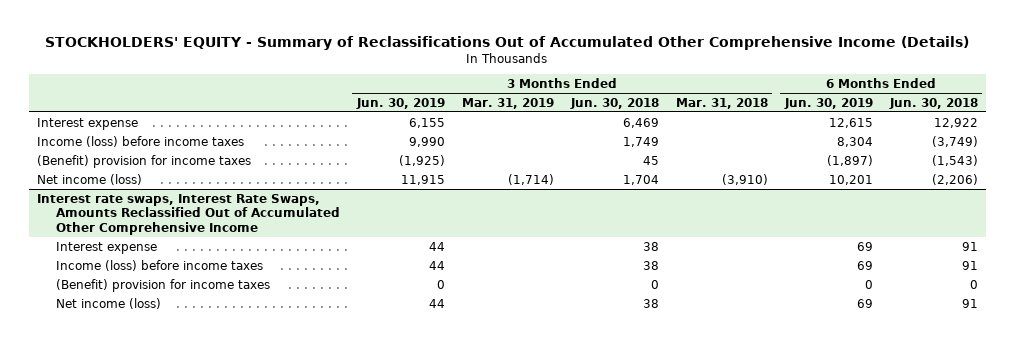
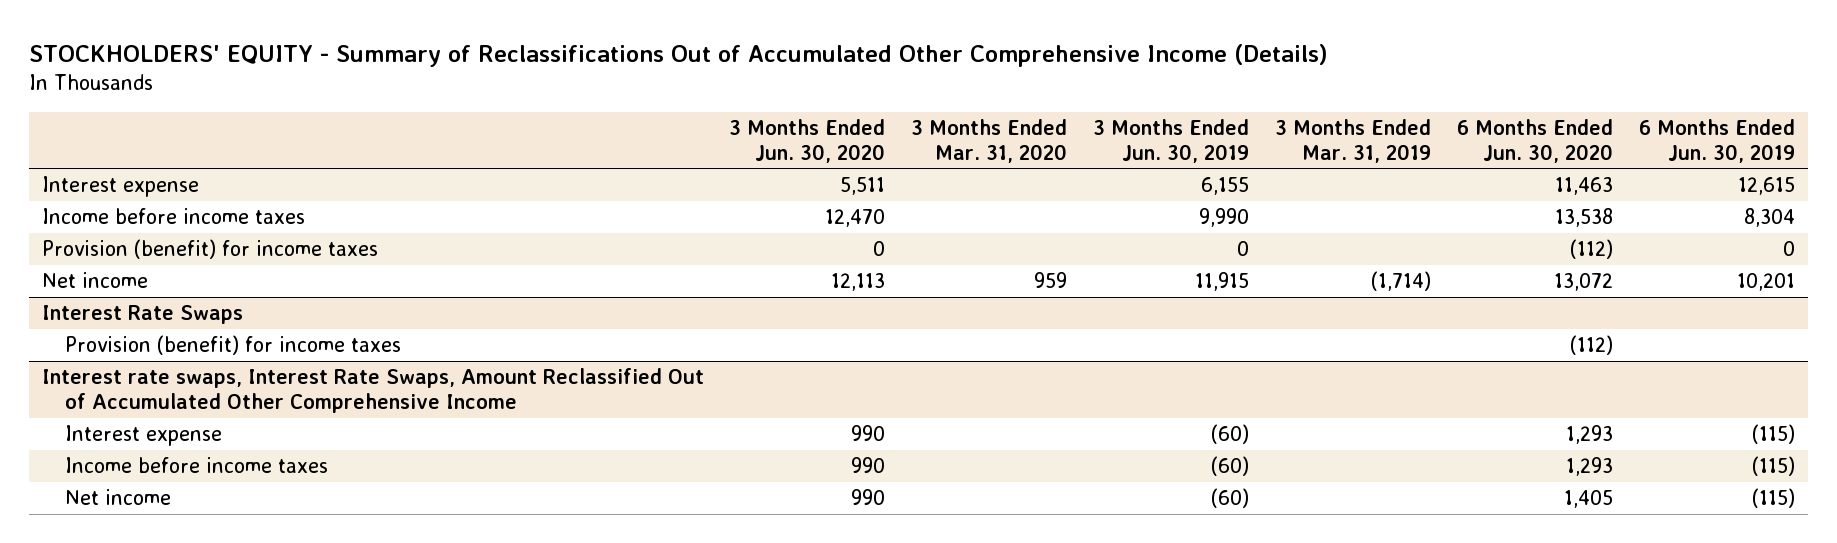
- | 3 Months Ended Jun. 30, 2019 | 3 Months Ended Mar. 31, 2019 | 3 Months Ended Jun. 30, 2018 | 3 Months Ended Mar. 31, 2018 | 6 Months Ended Jun. 30, 2019 | 6 Months Ended Jun. 30, 2018
+ | 3 Months Ended Jun. 30, 2020 | 3 Months Ended Mar. 31, 2020 | 3 Months Ended Jun. 30, 2019 | 3 Months Ended Mar. 31, 2019 | 6 Months Ended Jun. 30, 2020 | 6 Months Ended Jun. 30, 2019
- Income (loss) before income taxes | 9,990 | | 1,749 | | 8,304 | (3,749)
- (Benefit) provision for income taxes | (1,925) | | 45 | | (1,897) | (1,543)
- Net income (loss) | 11,915 | (1,714) | 1,704 | (3,910) | 10,201 | (2,206)
- Interest rate swaps, Interest Rate Swaps, Amounts Reclassified Out of Accumulated Other Comprehensive Income
- Interest expense | 44 | | 38 | | 69 | 91
- Income (loss) before income taxes | 44 | | 38 | | 69 | 91
- (Benefit) provision for income taxes | 0 | | 0 | | 0 | 0
- Net income (loss) | 44 | | 38 | | 69 | 91
+ Income before income taxes | 12,470 | | 9,990 | | 13,538 | 8,304
+ Provision (benefit) for income taxes | 0 | | 0 | | (112) | 0
+ Net income | 12,113 | 959 | 11,915 | (1,714) | 13,072 | 10,201
+ Interest Rate Swaps
+ Provision (benefit) for income taxes | | | | | (112) |
+ Interest rate swaps, Interest Rate Swaps, Amount Reclassified Out of Accumulated Other Comprehensive Income
+ Interest expense | 990 | | (60) | | 1,293 | (115)
+ Income before income taxes | 990 | | (60) | | 1,293 | (115)
+ Net income | 990 | | (60) | | 1,405 | (115)

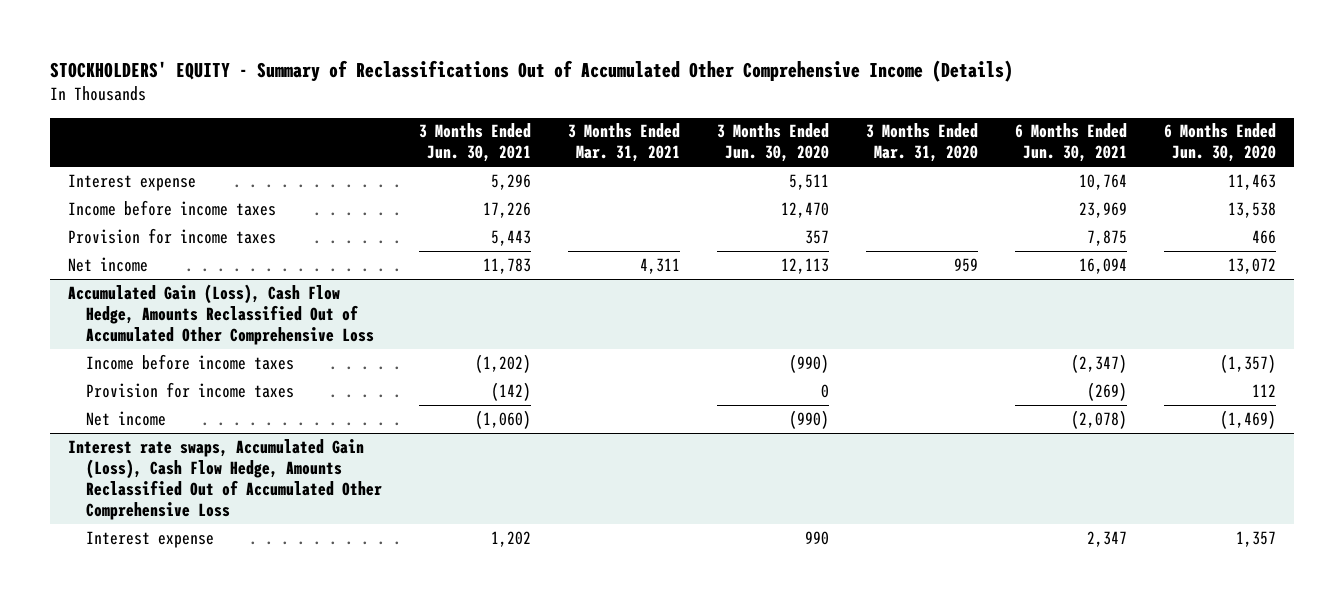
- | 3 Months Ended Jun. 30, 2020 | 3 Months Ended Mar. 31, 2020 | 3 Months Ended Jun. 30, 2019 | 3 Months Ended Mar. 31, 2019 | 6 Months Ended Jun. 30, 2020 | 6 Months Ended Jun. 30, 2019
+ | 3 Months Ended Jun. 30, 2021 | 3 Months Ended Mar. 31, 2021 | 3 Months Ended Jun. 30, 2020 | 3 Months Ended Mar. 31, 2020 | 6 Months Ended Jun. 30, 2021 | 6 Months Ended Jun. 30, 2020
- Provision (benefit) for income taxes | 0 | | 0 | | (112) | 0
+ Provision for income taxes | 5,443 | | 357 | | 7,875 | 466
- Interest Rate Swaps
- Provision (benefit) for income taxes | | | | | (112) |
- Interest rate swaps, Interest Rate Swaps, Amount Reclassified Out of Accumulated Other Comprehensive Income
- Interest expense | 990 | | (60) | | 1,293 | (115)
- Income before income taxes | 990 | | (60) | | 1,293 | (115)
- Net income | 990 | | (60) | | 1,405 | (115)
+ Accumulated Gain (Loss), Cash Flow Hedge, Amounts Reclassified Out of Accumulated Other Comprehensive Loss
+ Income before income taxes | (1,202) | | (990) | | (2,347) | (1,357)
+ Provision for income taxes | (142) | | 0 | | (269) | 112
+ Net income | (1,060) | | (990) | | (2,078) | (1,469)
+ Interest rate swaps, Accumulated Gain (Loss), Cash Flow Hedge, Amounts Reclassified Out of Accumulated Other Comprehensive Loss
+ Interest expense | 1,202 | | 990 | | 2,347 | 1,357

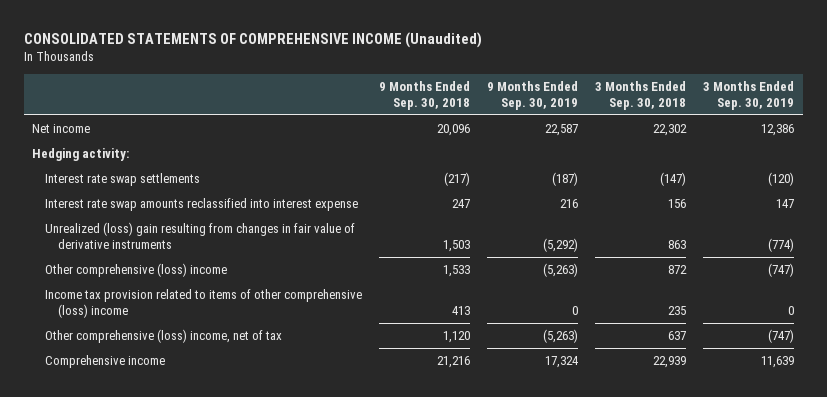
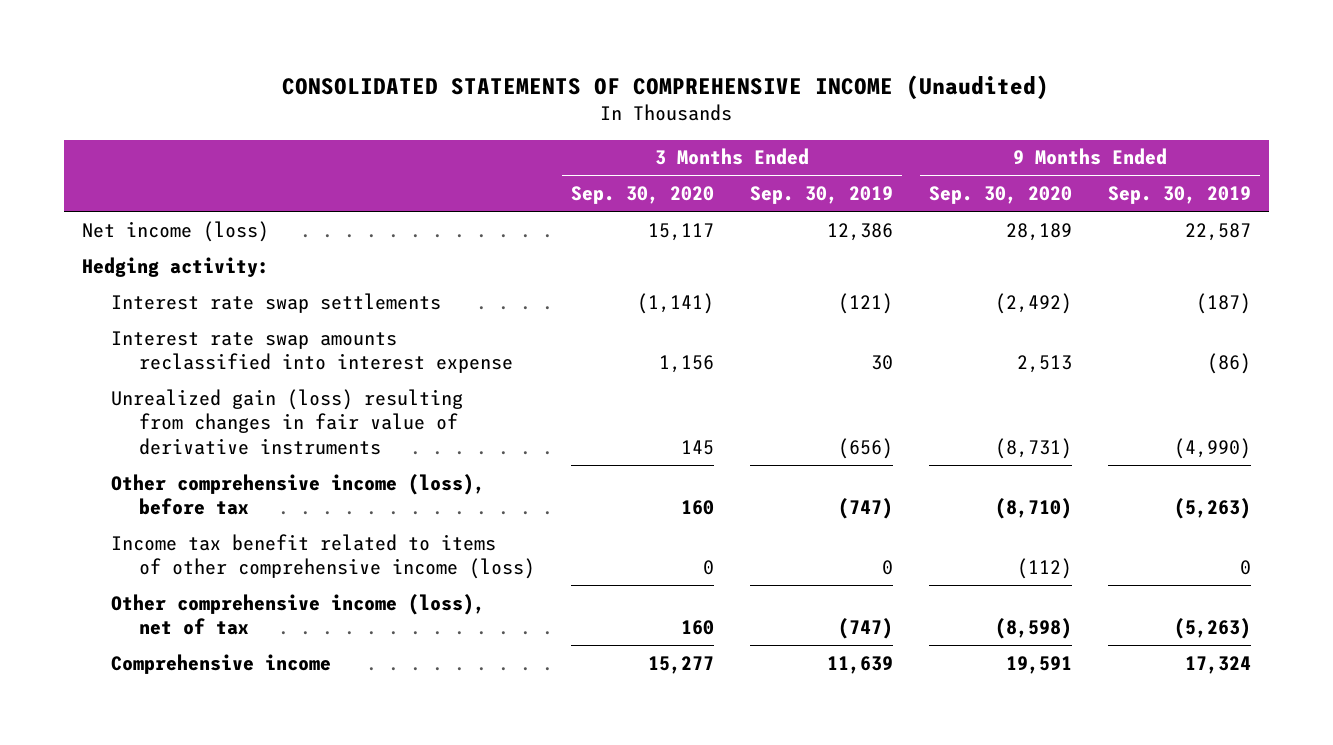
- | 9 Months Ended Sep. 30, 2018 | 9 Months Ended Sep. 30, 2019 | 3 Months Ended Sep. 30, 2018 | 3 Months Ended Sep. 30, 2019
+ | 3 Months Ended Sep. 30, 2020 | 3 Months Ended Sep. 30, 2019 | 9 Months Ended Sep. 30, 2020 | 9 Months Ended Sep. 30, 2019
- Net income | 20,096 | 22,587 | 22,302 | 12,386
+ Net income (loss) | 15,117 | 12,386 | 28,189 | 22,587
- Interest rate swap settlements | (217) | (187) | (147) | (120)
- Interest rate swap amounts reclassified into interest expense | 247 | 216 | 156 | 147
- Unrealized (loss) gain resulting from changes in fair value of derivative instruments | 1,503 | (5,292) | 863 | (774)
- Other comprehensive (loss) income | 1,533 | (5,263) | 872 | (747)
- Income tax provision related to items of other comprehensive (loss) income | 413 | 0 | 235 | 0
- Other comprehensive (loss) income, net of tax | 1,120 | (5,263) | 637 | (747)
+ Interest rate swap settlements | (1,141) | (121) | (2,492) | (187)
+ Interest rate swap amounts reclassified into interest expense | 1,156 | 30 | 2,513 | (86)
+ Unrealized gain (loss) resulting from changes in fair value of derivative instruments | 145 | (656) | (8,731) | (4,990)
+ Other comprehensive income (loss), before tax | 160 | (747) | (8,710) | (5,263)
+ Income tax benefit related to items of other comprehensive income (loss) | 0 | 0 | (112) | 0
+ Other comprehensive income (loss), net of tax | 160 | (747) | (8,598) | (5,263)

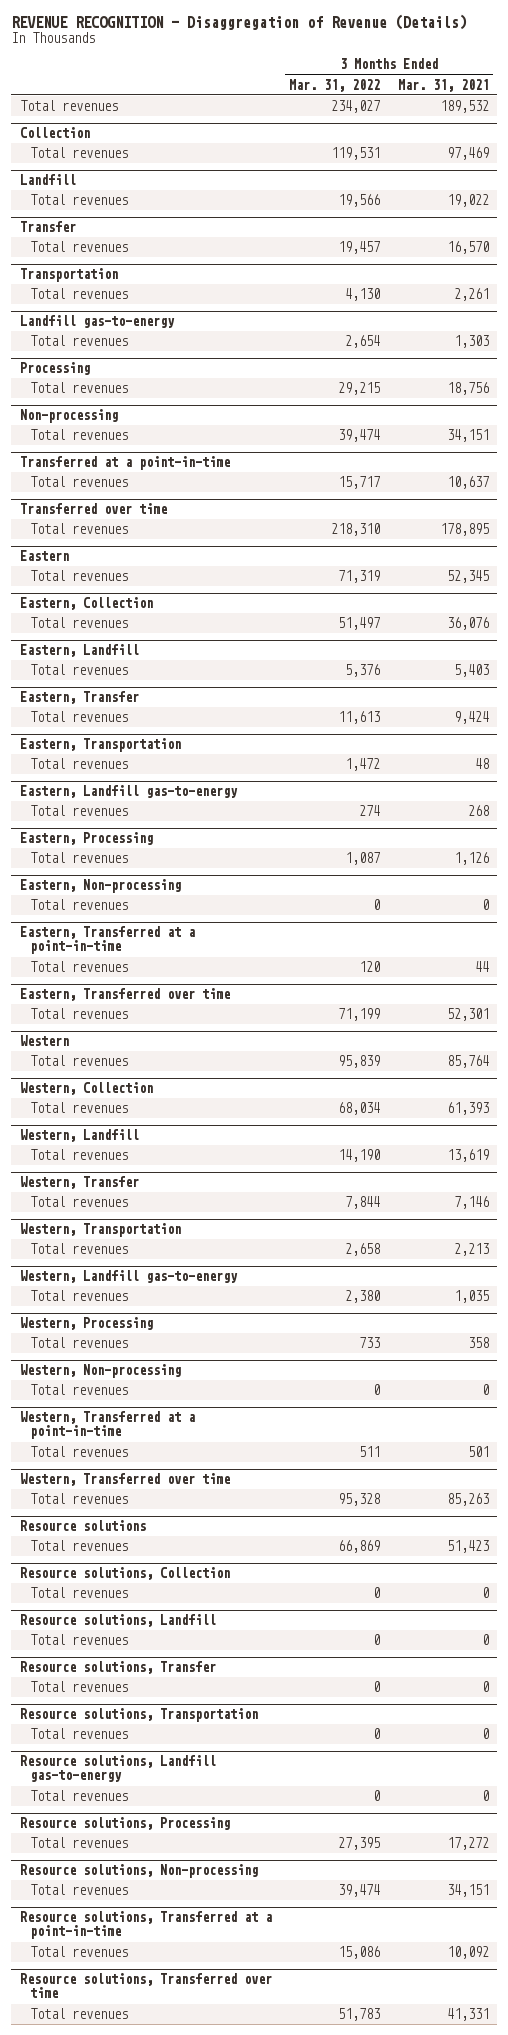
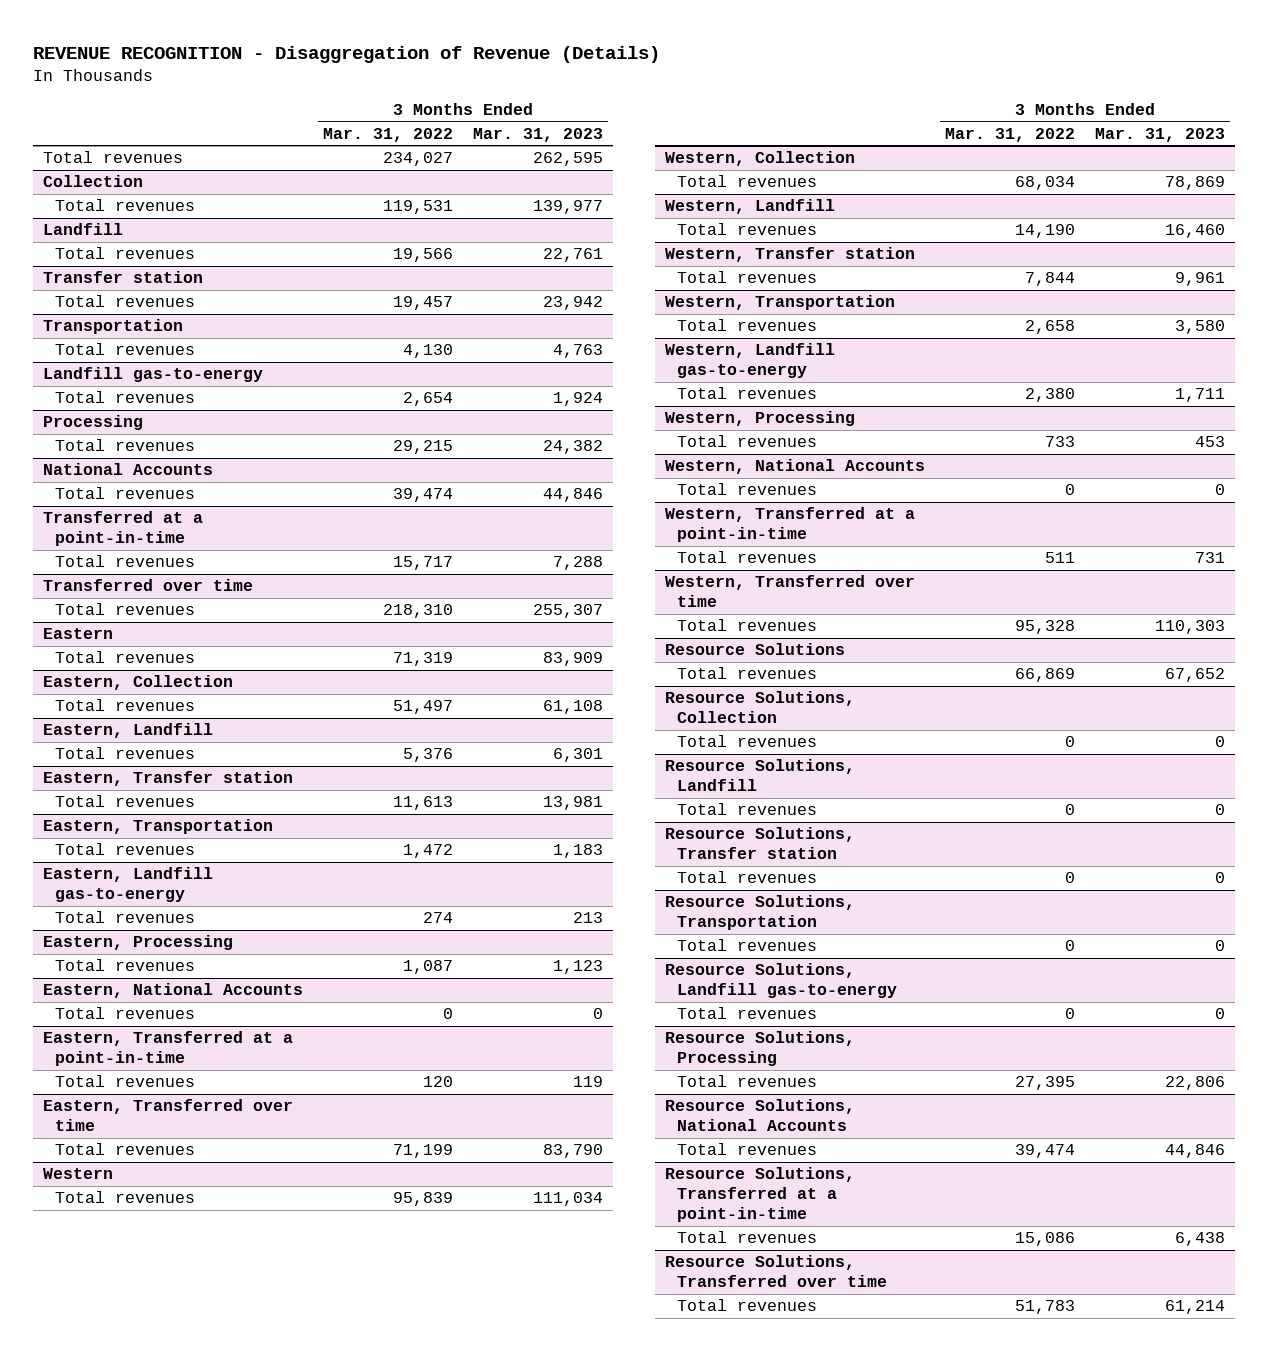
- | 3 Months Ended Mar. 31, 2022 | 3 Months Ended Mar. 31, 2021
+ | 3 Months Ended Mar. 31, 2022 | 3 Months Ended Mar. 31, 2023
- Transfer
+ Transfer station
- Non-processing
+ National Accounts
- Eastern, Transfer
+ Eastern, Transfer station
- Eastern, Non-processing
+ Eastern, National Accounts
- Western, Transfer
+ Western, Transfer station
- Western, Non-processing
+ Western, National Accounts
- Resource solutions
+ Resource Solutions
- Resource solutions, Collection
+ Resource Solutions, Collection
- Resource solutions, Landfill
+ Resource Solutions, Landfill
- Resource solutions, Transfer
+ Resource Solutions, Transfer station
- Resource solutions, Transportation
+ Resource Solutions, Transportation
- Resource solutions, Landfill gas-to-energy
+ Resource Solutions, Landfill gas-to-energy
- Resource solutions, Processing
+ Resource Solutions, Processing
- Resource solutions, Non-processing
+ Resource Solutions, National Accounts
- Resource solutions, Transferred at a point-in-time
+ Resource Solutions, Transferred at a point-in-time
- Resource solutions, Transferred over time
+ Resource Solutions, Transferred over time

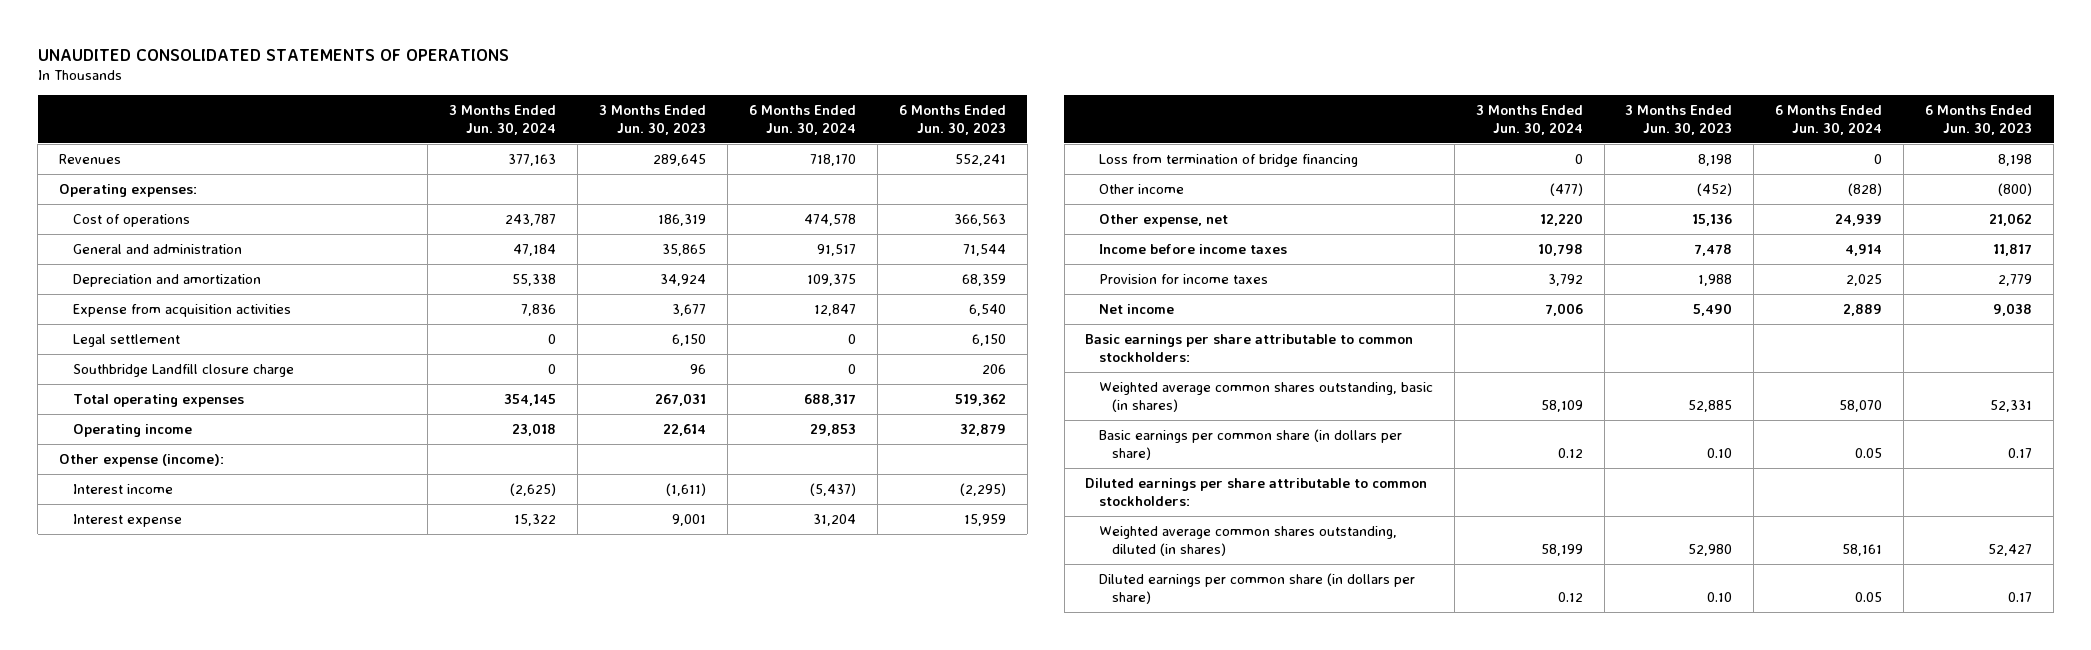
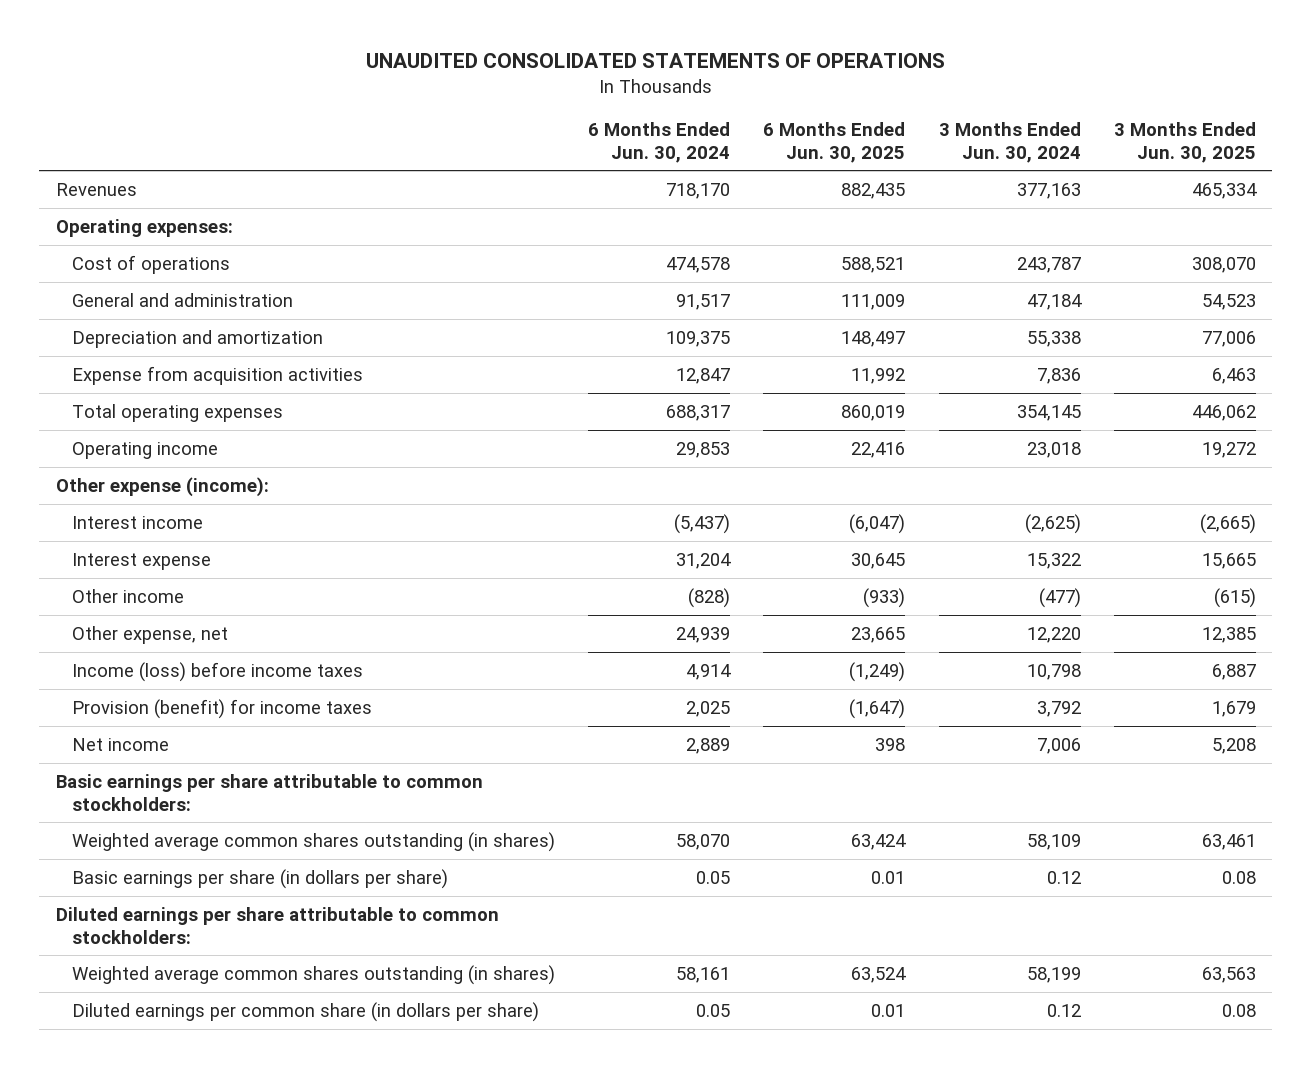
- | 3 Months Ended Jun. 30, 2024 | 3 Months Ended Jun. 30, 2023 | 6 Months Ended Jun. 30, 2024 | 6 Months Ended Jun. 30, 2023
+ | 6 Months Ended Jun. 30, 2024 | 6 Months Ended Jun. 30, 2025 | 3 Months Ended Jun. 30, 2024 | 3 Months Ended Jun. 30, 2025
- Legal settlement | 0 | 6,150 | 0 | 6,150
- Southbridge Landfill closure charge | 0 | 96 | 0 | 206
- Loss from termination of bridge financing | 0 | 8,198 | 0 | 8,198
- Income before income taxes | 10,798 | 7,478 | 4,914 | 11,817
- Provision for income taxes | 3,792 | 1,988 | 2,025 | 2,779
+ Income (loss) before income taxes | 4,914 | (1,249) | 10,798 | 6,887
+ Provision (benefit) for income taxes | 2,025 | (1,647) | 3,792 | 1,679
- Weighted average common shares outstanding, basic (in shares) | 58,109 | 52,885 | 58,070 | 52,331
- Basic earnings per common share (in dollars per share) | 0.12 | 0.10 | 0.05 | 0.17
+ Weighted average common shares outstanding (in shares) | 58,070 | 63,424 | 58,109 | 63,461
+ Basic earnings per share (in dollars per share) | 0.05 | 0.01 | 0.12 | 0.08
- Weighted average common shares outstanding, diluted (in shares) | 58,199 | 52,980 | 58,161 | 52,427
+ Weighted average common shares outstanding (in shares) | 58,161 | 63,524 | 58,199 | 63,563

